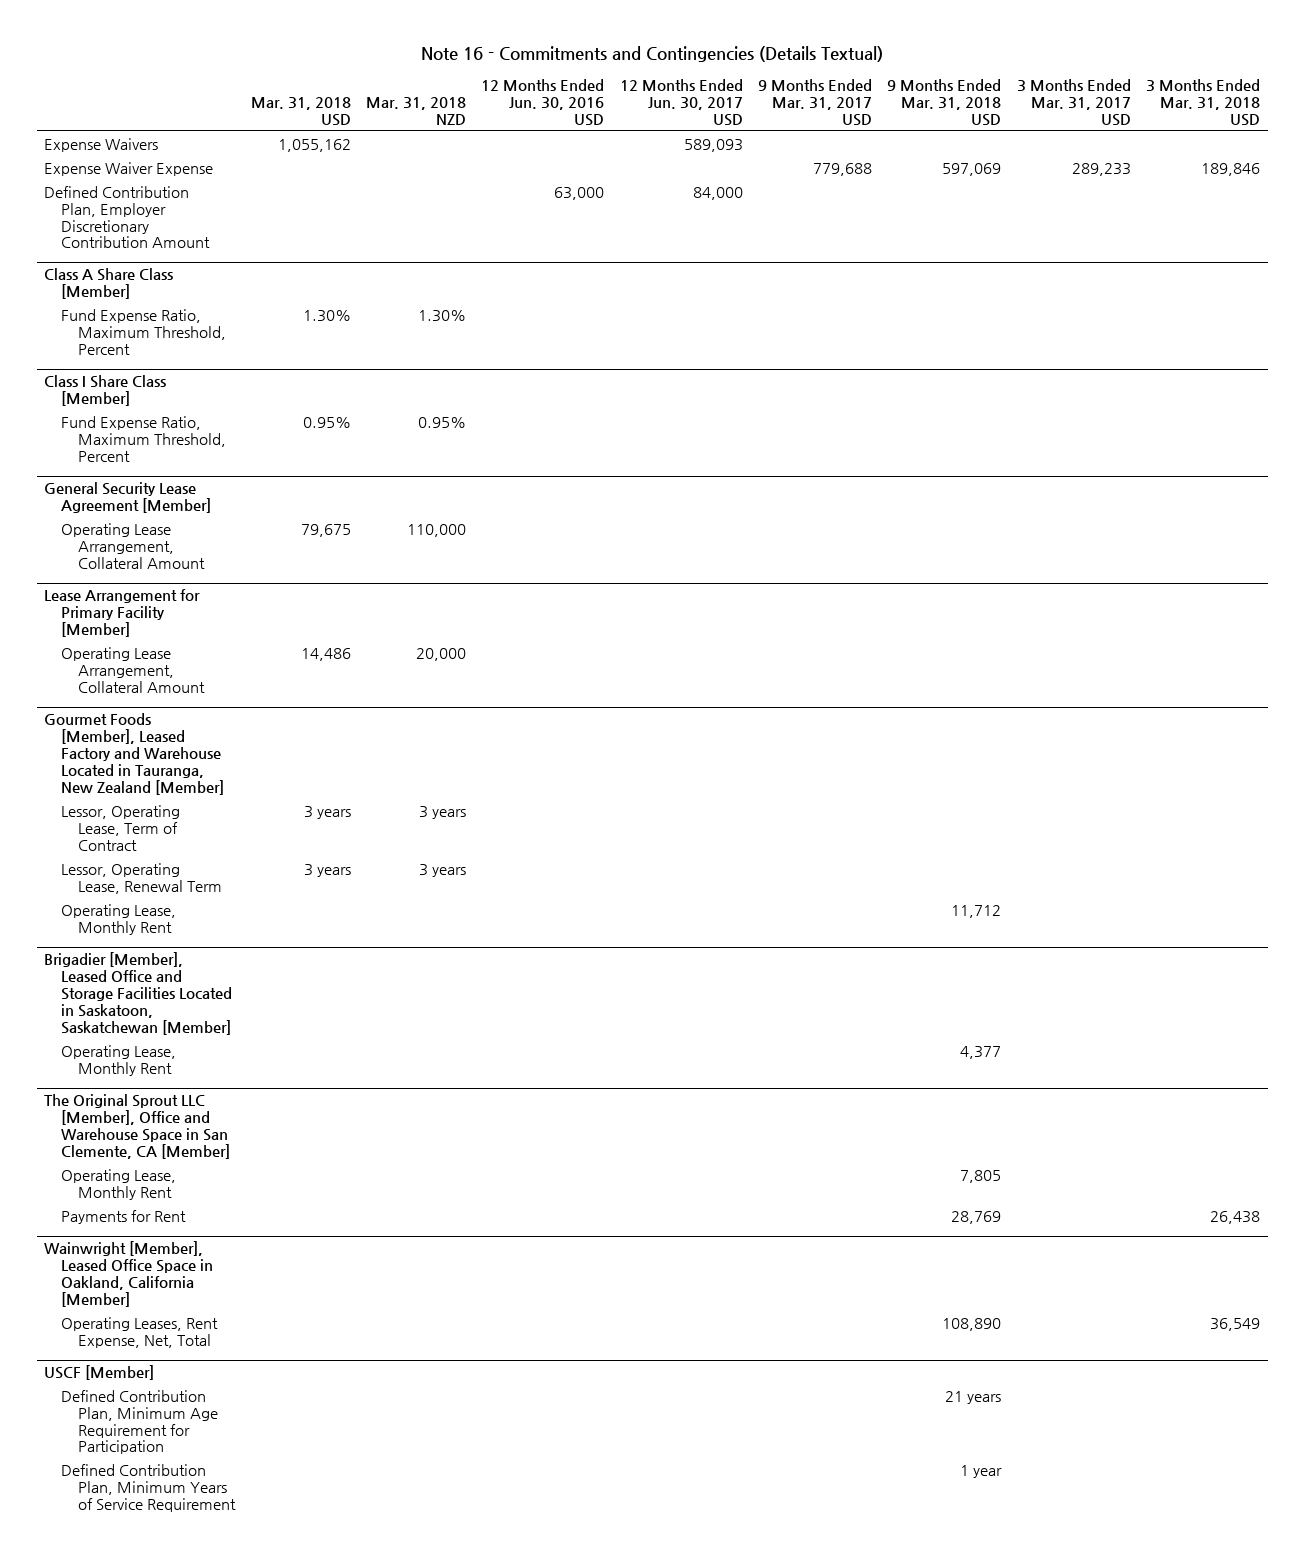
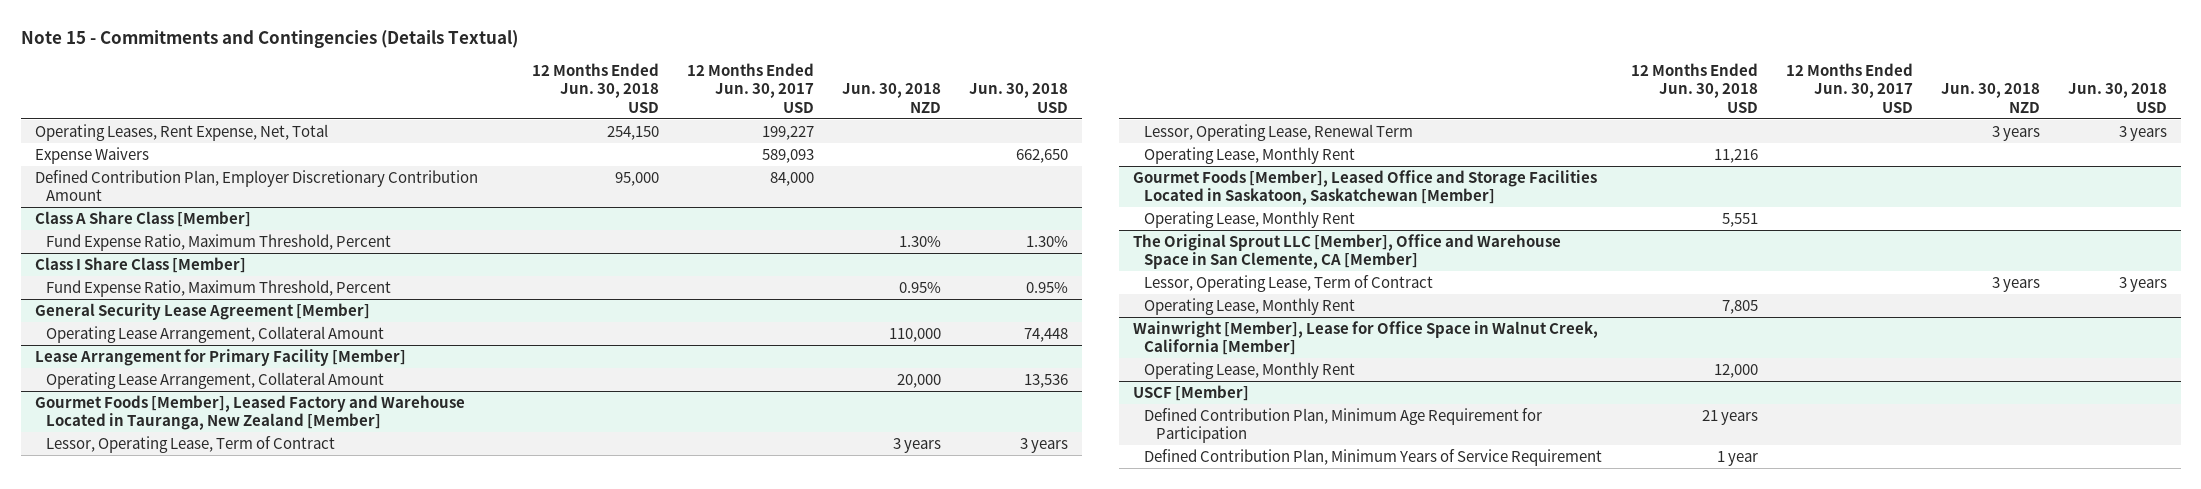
- Note 16 - Commitments and Contingencies (Details Textual)
+ Note 15 - Commitments and Contingencies (Details Textual)
- | Mar. 31, 2018 USD | Mar. 31, 2018 NZD | 12 Months Ended Jun. 30, 2016 USD | 12 Months Ended Jun. 30, 2017 USD | 9 Months Ended Mar. 31, 2017 USD | 9 Months Ended Mar. 31, 2018 USD | 3 Months Ended Mar. 31, 2017 USD | 3 Months Ended Mar. 31, 2018 USD
+ | 12 Months Ended Jun. 30, 2018 USD | 12 Months Ended Jun. 30, 2017 USD | Jun. 30, 2018 NZD | Jun. 30, 2018 USD
+ Operating Leases, Rent Expense, Net, Total | 254,150 | 199,227 | |
- Expense Waiver Expense | | | | | 779,688 | 597,069 | 289,233 | 189,846
- Brigadier [Member], Leased Office and Storage Facilities Located in Saskatoon, Saskatchewan [Member]
+ Gourmet Foods [Member], Leased Office and Storage Facilities Located in Saskatoon, Saskatchewan [Member]
@ The Original Sprout LLC [Member], Office and Warehouse Space in San Clemente, CA [Member]
+ Lessor, Operating Lease, Term of Contract | | | 3 years | 3 years
- Payments for Rent | | | | | | 28,769 | | 26,438
- Wainwright [Member], Leased Office Space in Oakland, California [Member]
- Operating Leases, Rent Expense, Net, Total | | | | | | 108,890 | | 36,549
+ Wainwright [Member], Lease for Office Space in Walnut Creek, California [Member]
+ Operating Lease, Monthly Rent | 12,000 | | |

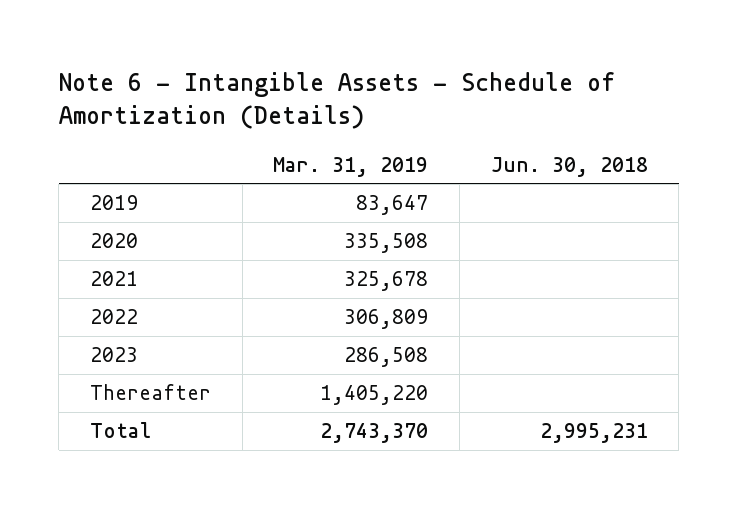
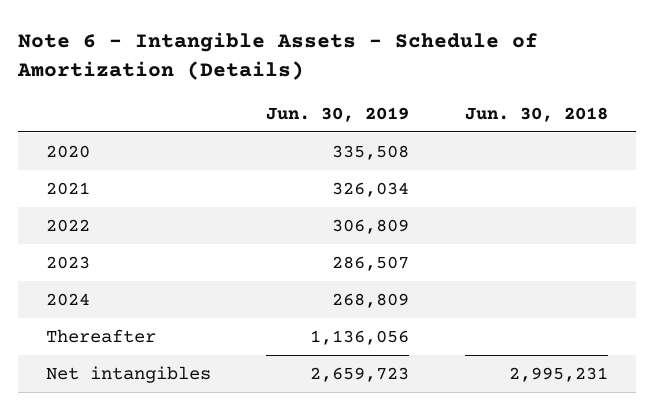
- | Mar. 31, 2019 | Jun. 30, 2018
+ | Jun. 30, 2019 | Jun. 30, 2018
- 2019 | 83,647 |
+ 2024 | 268,809 |
- Total | 2,743,370 | 2,995,231
+ Net intangibles | 2,659,723 | 2,995,231

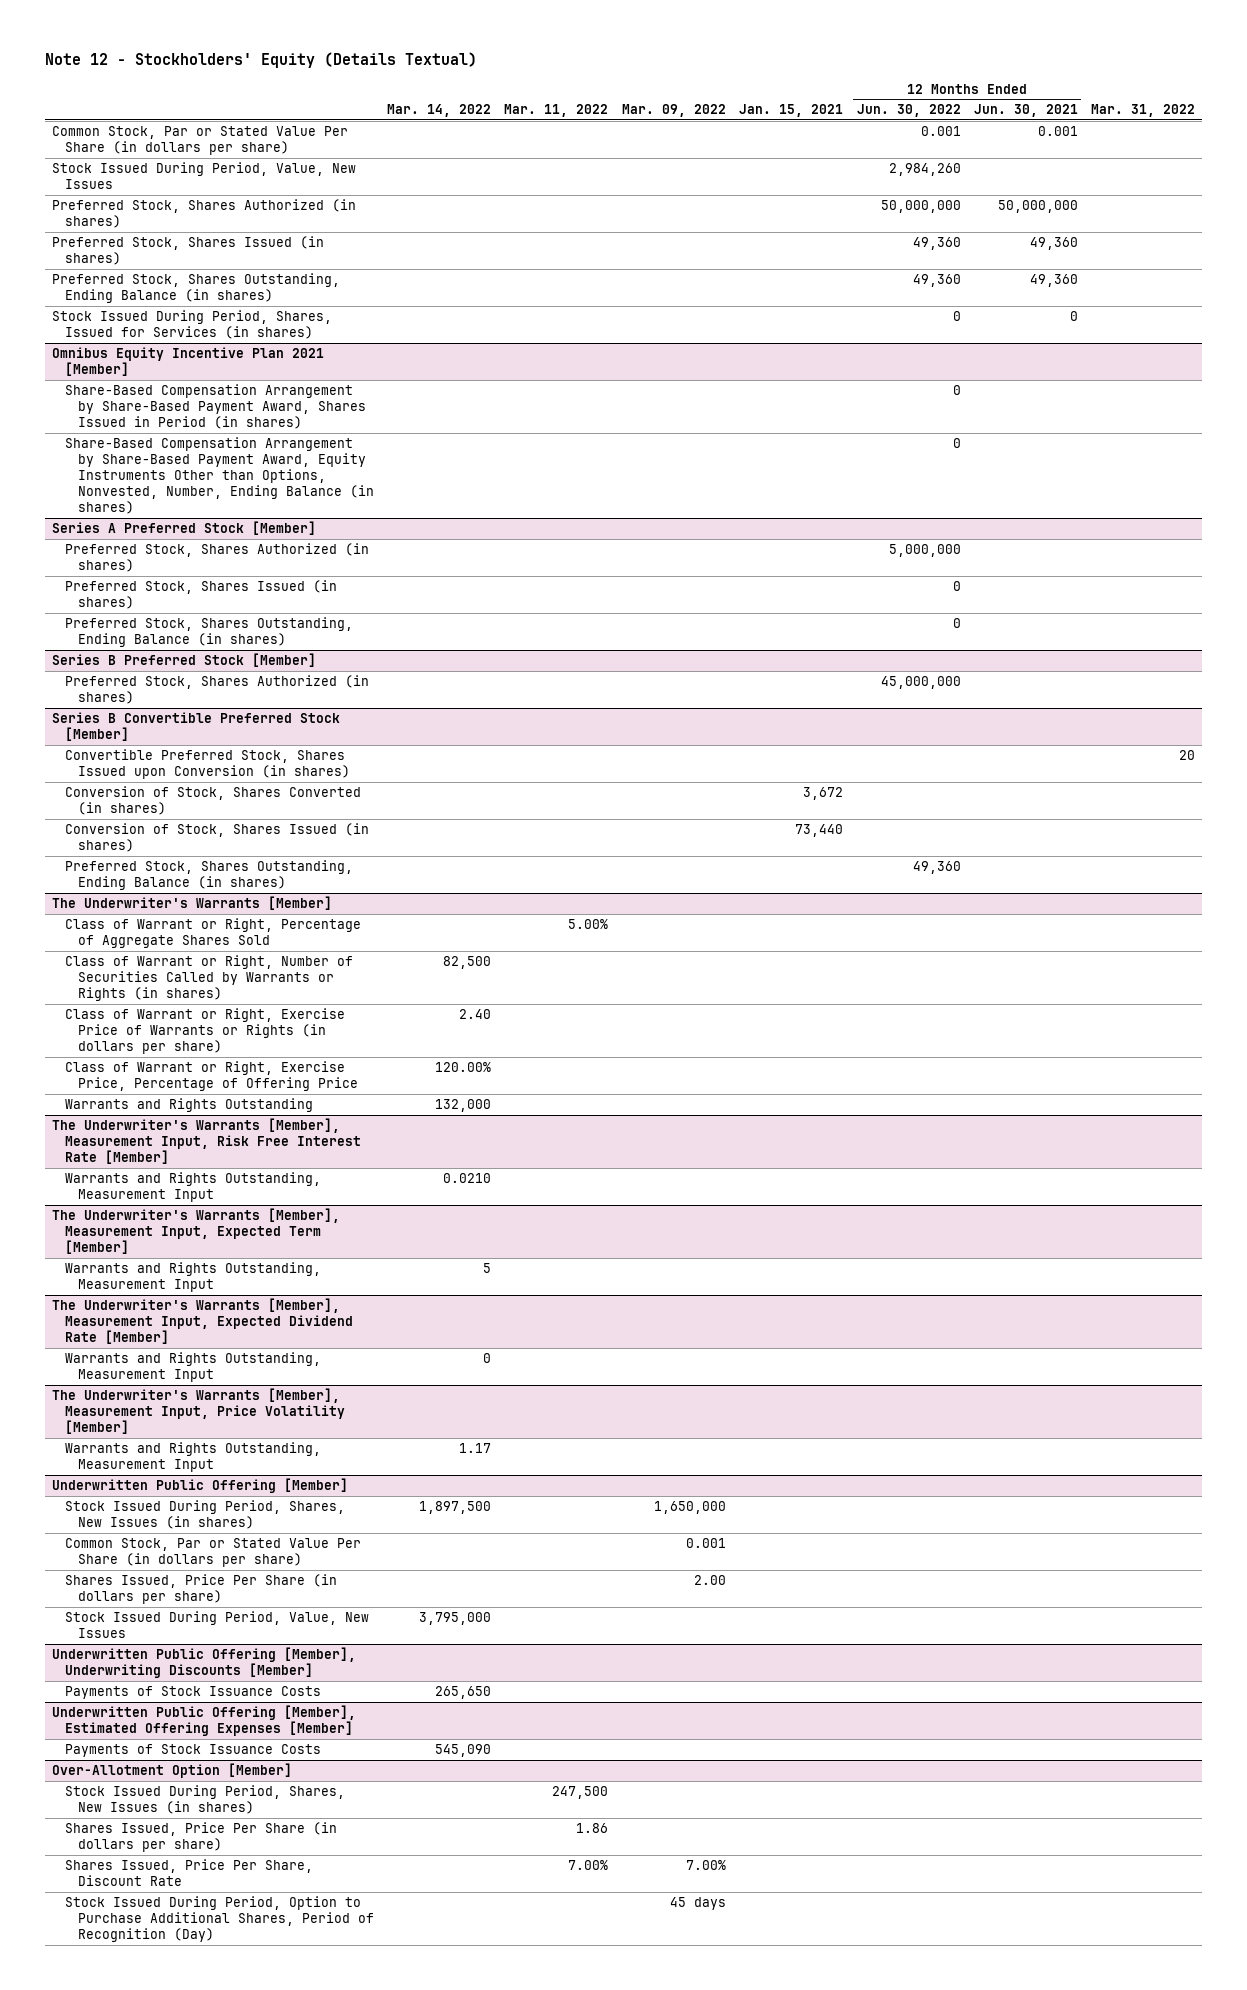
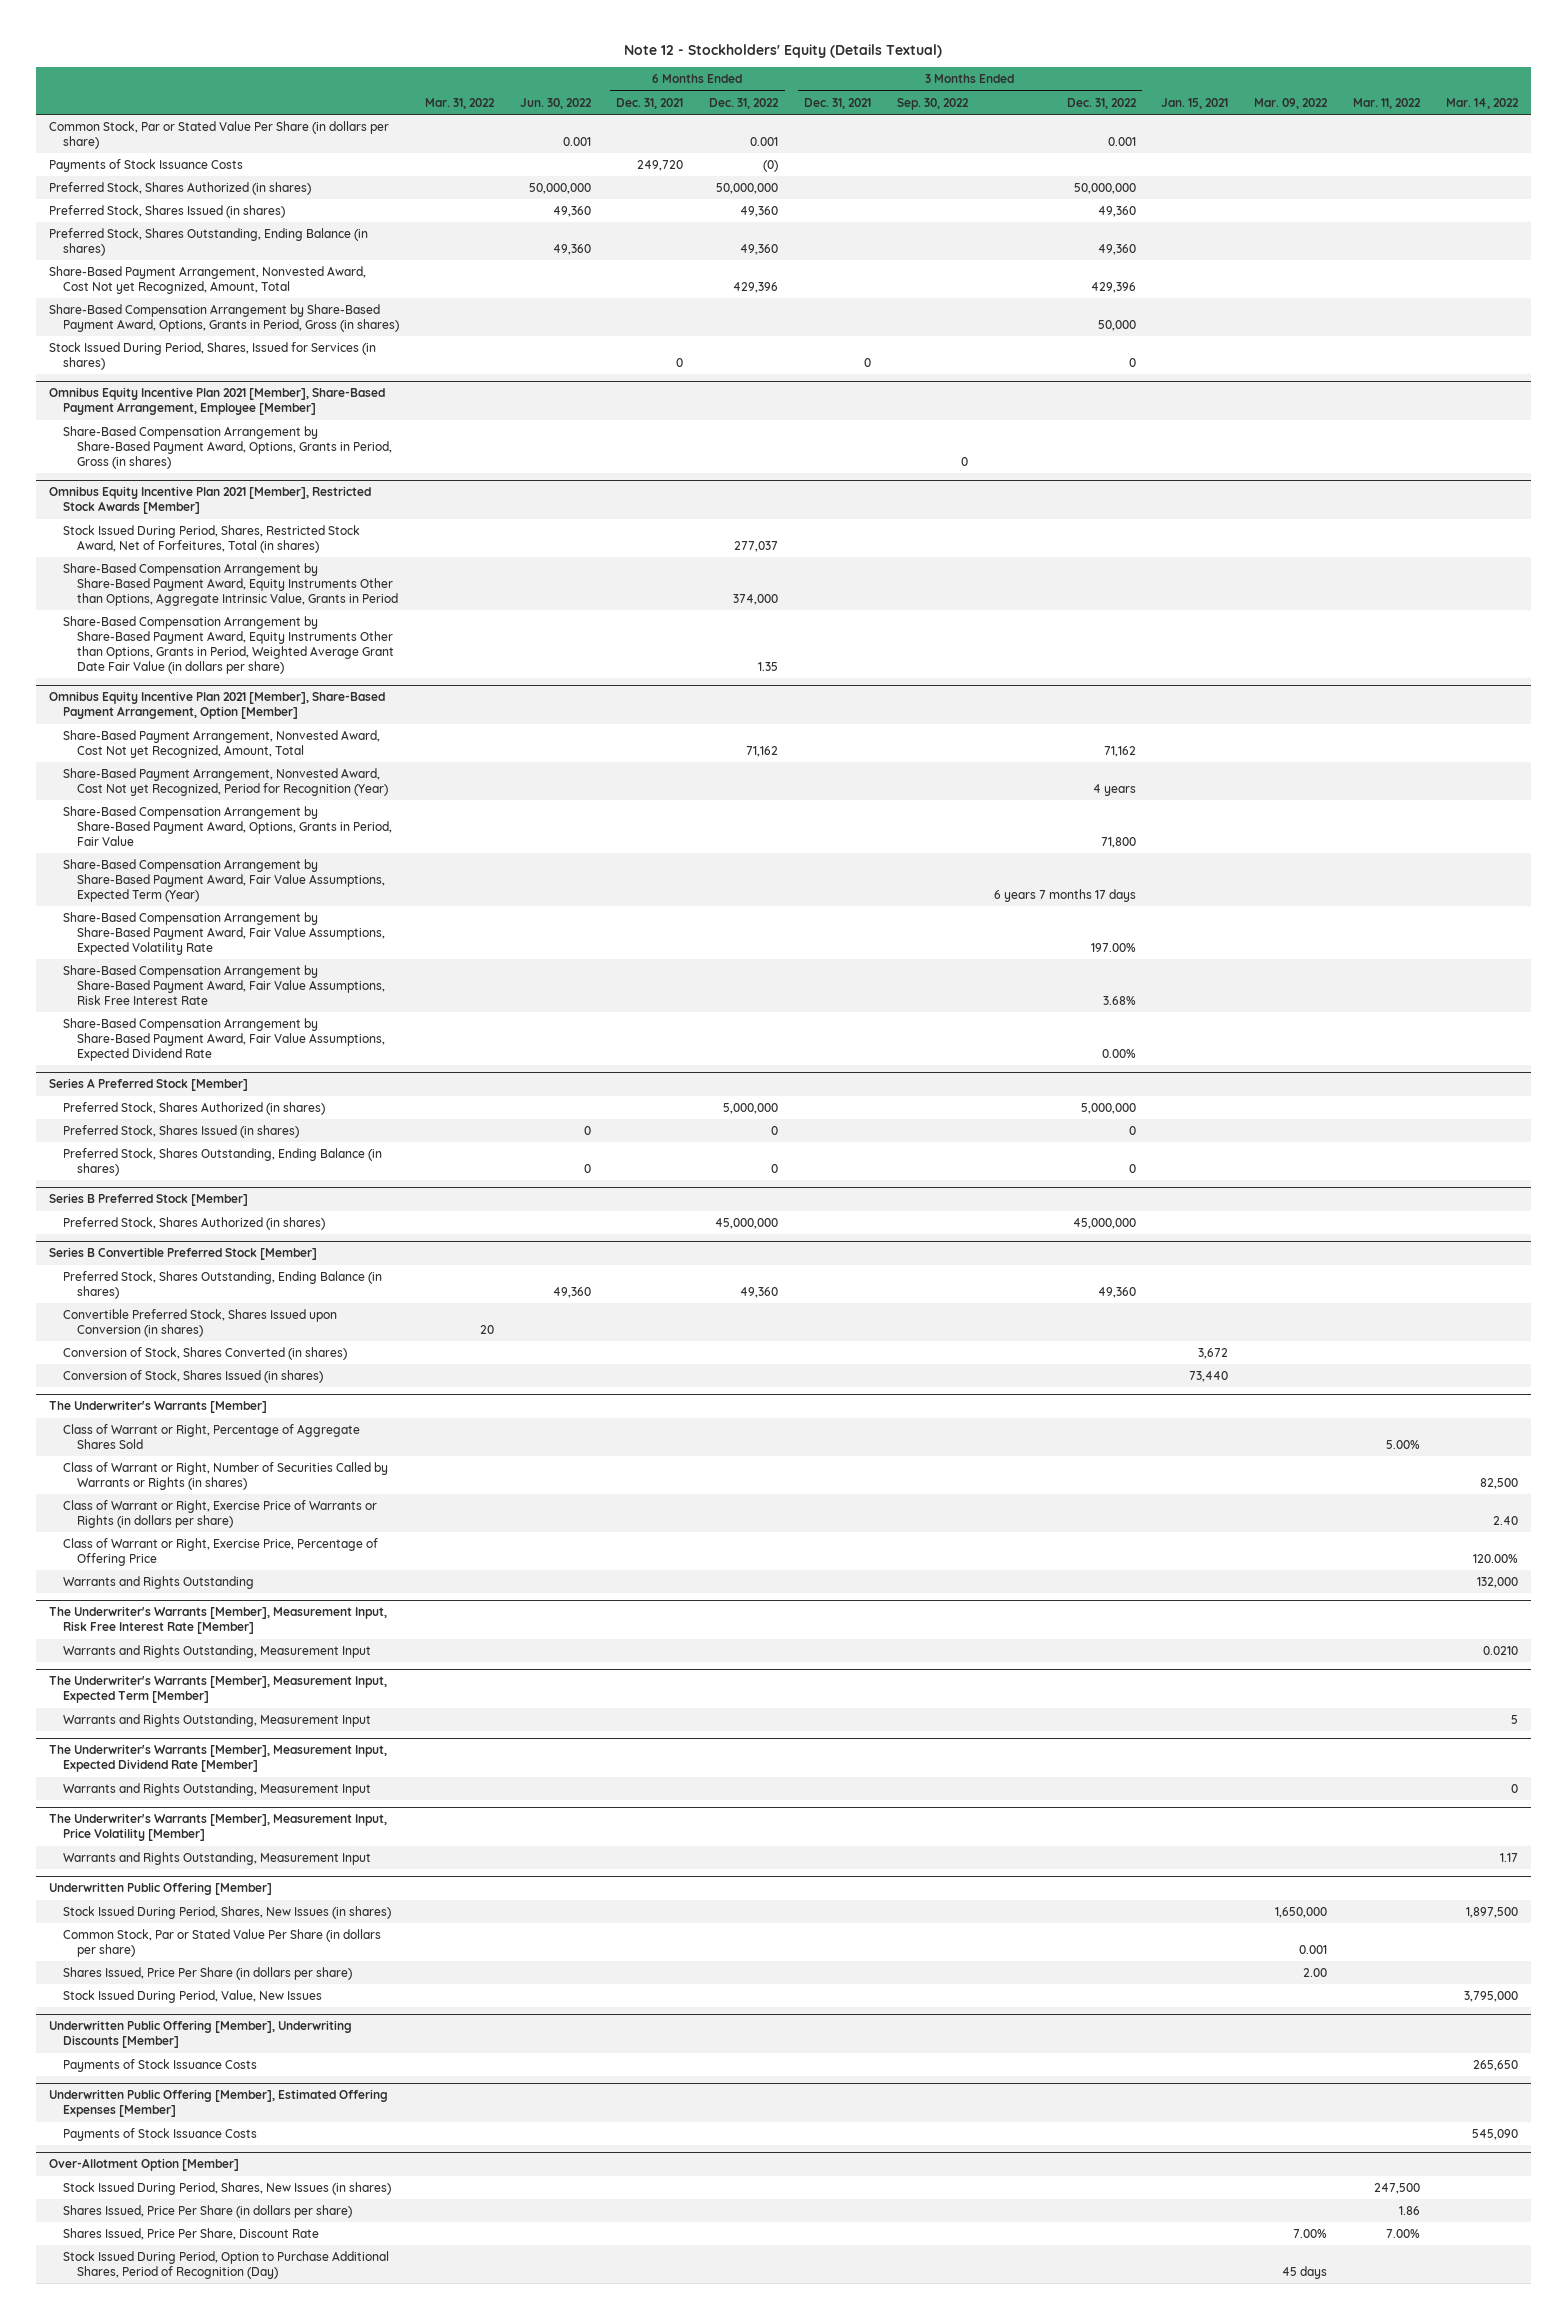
- | Mar. 14, 2022 | Mar. 11, 2022 | Mar. 09, 2022 | Jan. 15, 2021 | 12 Months Ended Jun. 30, 2022 | 12 Months Ended Jun. 30, 2021 | Mar. 31, 2022
+ | Mar. 31, 2022 | Jun. 30, 2022 | 6 Months Ended Dec. 31, 2021 | 6 Months Ended Dec. 31, 2022 | 3 Months Ended Dec. 31, 2021 | 3 Months Ended Sep. 30, 2022 | 3 Months Ended Dec. 31, 2022 | Jan. 15, 2021 | Mar. 09, 2022 | Mar. 11, 2022 | Mar. 14, 2022
- Stock Issued During Period, Value, New Issues | | | | | 2,984,260 | |
+ Payments of Stock Issuance Costs | | | 249,720 | (0) | | | | | | |
+ Share-Based Payment Arrangement, Nonvested Award, Cost Not yet Recognized, Amount, Total | | | | 429,396 | | | 429,396 | | | |
+ Share-Based Compensation Arrangement by Share-Based Payment Award, Options, Grants in Period, Gross (in shares) | | | | | | | 50,000 | | | |
- Omnibus Equity Incentive Plan 2021 [Member]
- Share-Based Compensation Arrangement by Share-Based Payment Award, Shares Issued in Period (in shares) | | | | | 0 | |
- Share-Based Compensation Arrangement by Share-Based Payment Award, Equity Instruments Other than Options, Nonvested, Number, Ending Balance (in shares) | | | | | 0 | |
+ Omnibus Equity Incentive Plan 2021 [Member], Share-Based Payment Arrangement, Employee [Member]
+ Share-Based Compensation Arrangement by Share-Based Payment Award, Options, Grants in Period, Gross (in shares) | | | | | | 0 | | | | |
+ Omnibus Equity Incentive Plan 2021 [Member], Restricted Stock Awards [Member]
+ Stock Issued During Period, Shares, Restricted Stock Award, Net of Forfeitures, Total (in shares) | | | | 277,037 | | | | | | |
+ Share-Based Compensation Arrangement by Share-Based Payment Award, Equity Instruments Other than Options, Aggregate Intrinsic Value, Grants in Period | | | | 374,000 | | | | | | |
+ Share-Based Compensation Arrangement by Share-Based Payment Award, Equity Instruments Other than Options, Grants in Period, Weighted Average Grant Date Fair Value (in dollars per share) | | | | 1.35 | | | | | | |
+ Omnibus Equity Incentive Plan 2021 [Member], Share-Based Payment Arrangement, Option [Member]
+ Share-Based Payment Arrangement, Nonvested Award, Cost Not yet Recognized, Amount, Total | | | | 71,162 | | | 71,162 | | | |
+ Share-Based Payment Arrangement, Nonvested Award, Cost Not yet Recognized, Period for Recognition (Year) | | | | | | | 4 years | | | |
+ Share-Based Compensation Arrangement by Share-Based Payment Award, Options, Grants in Period, Fair Value | | | | | | | 71,800 | | | |
+ Share-Based Compensation Arrangement by Share-Based Payment Award, Fair Value Assumptions, Expected Term (Year) | | | | | | | 6 years 7 months 17 days | | | |
+ Share-Based Compensation Arrangement by Share-Based Payment Award, Fair Value Assumptions, Expected Volatility Rate | | | | | | | 197.00% | | | |
+ Share-Based Compensation Arrangement by Share-Based Payment Award, Fair Value Assumptions, Risk Free Interest Rate | | | | | | | 3.68% | | | |
+ Share-Based Compensation Arrangement by Share-Based Payment Award, Fair Value Assumptions, Expected Dividend Rate | | | | | | | 0.00% | | | |
@ Series B Convertible Preferred Stock [Member]
moved up: Preferred Stock, Shares Outstanding, Ending Balance (in shares) | | 49,360 | | 49,360 | | | 49,360 | | | |

